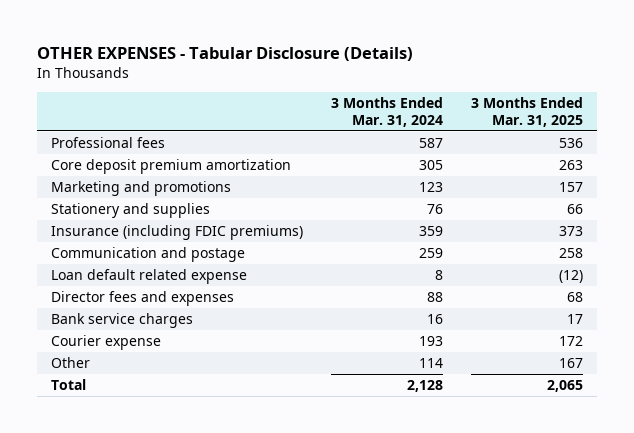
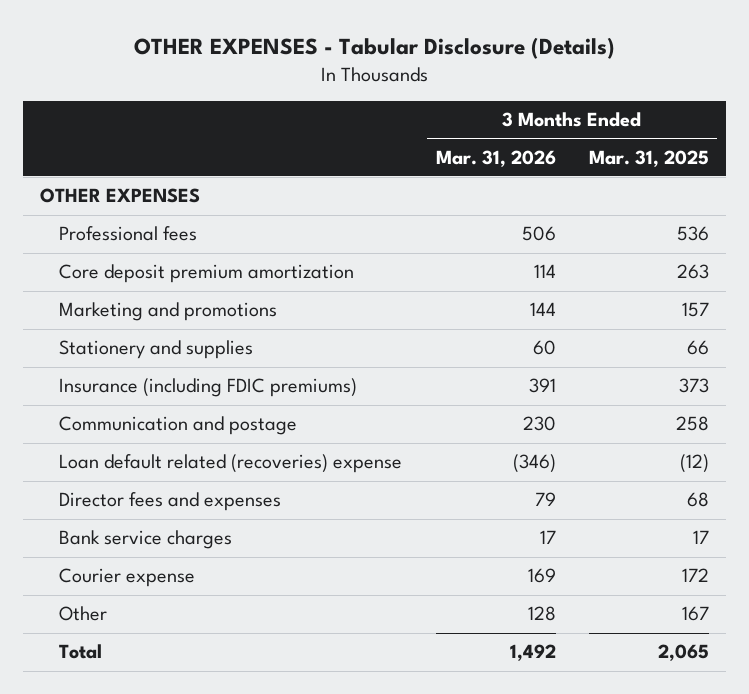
- | 3 Months Ended Mar. 31, 2024 | 3 Months Ended Mar. 31, 2025
+ | 3 Months Ended Mar. 31, 2026 | 3 Months Ended Mar. 31, 2025
+ OTHER EXPENSES
- Loan default related expense | 8 | (12)
+ Loan default related (recoveries) expense | (346) | (12)

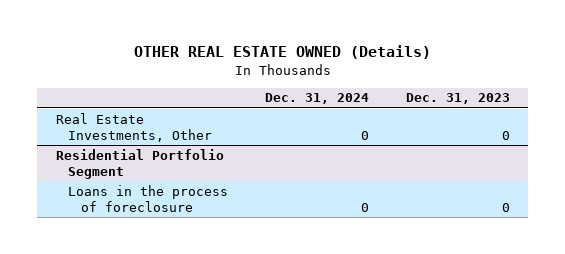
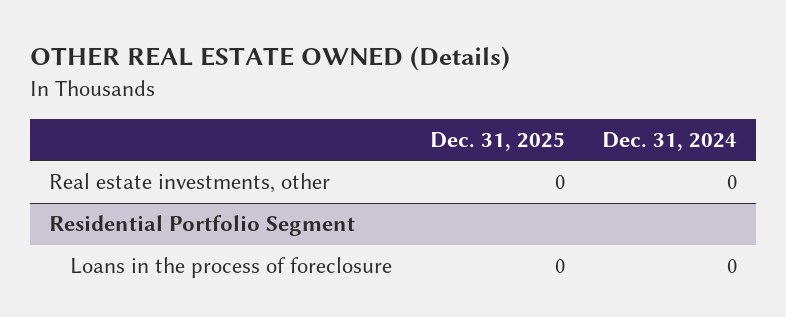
- | Dec. 31, 2024 | Dec. 31, 2023
+ | Dec. 31, 2025 | Dec. 31, 2024
- Real Estate Investments, Other | 0 | 0
+ Real estate investments, other | 0 | 0

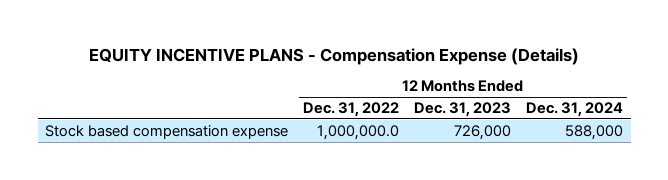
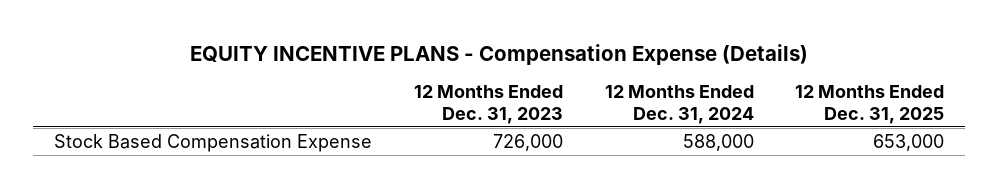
- | 12 Months Ended Dec. 31, 2022 | 12 Months Ended Dec. 31, 2023 | 12 Months Ended Dec. 31, 2024
+ | 12 Months Ended Dec. 31, 2023 | 12 Months Ended Dec. 31, 2024 | 12 Months Ended Dec. 31, 2025
- Stock based compensation expense | 1,000,000.0 | 726,000 | 588,000
+ Stock Based Compensation Expense | 726,000 | 588,000 | 653,000

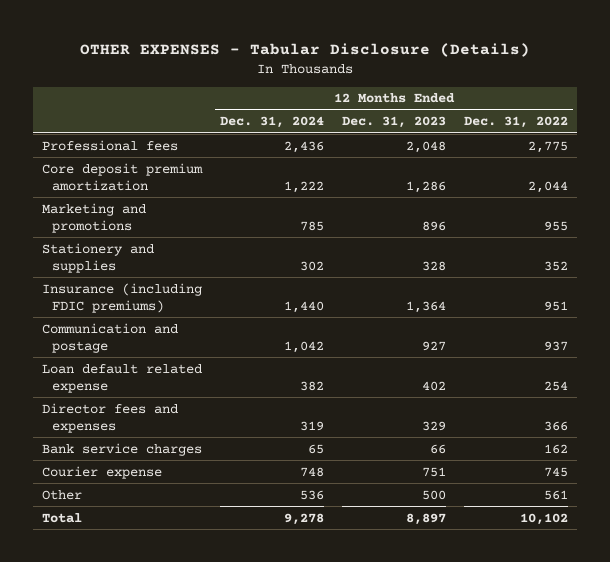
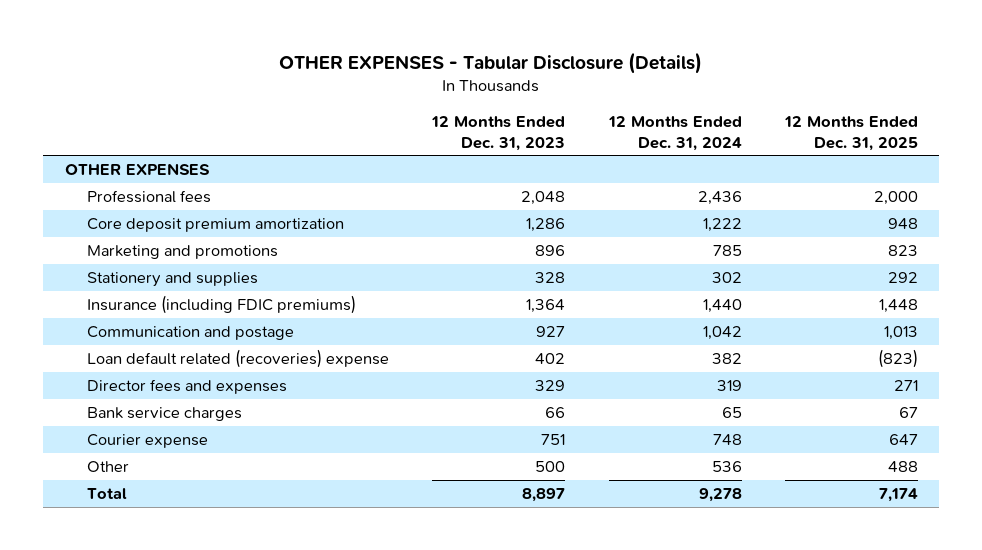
- | 12 Months Ended Dec. 31, 2024 | 12 Months Ended Dec. 31, 2023 | 12 Months Ended Dec. 31, 2022
+ | 12 Months Ended Dec. 31, 2023 | 12 Months Ended Dec. 31, 2024 | 12 Months Ended Dec. 31, 2025
+ OTHER EXPENSES
- Loan default related expense | 382 | 402 | 254
+ Loan default related (recoveries) expense | 402 | 382 | (823)

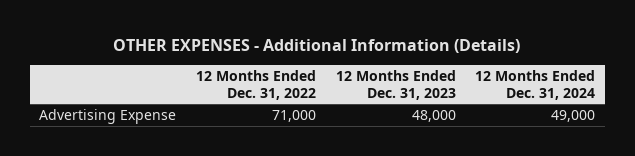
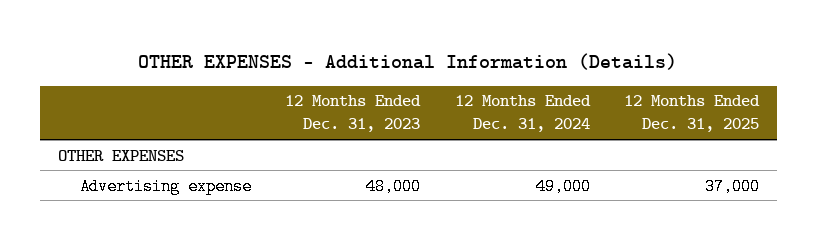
- | 12 Months Ended Dec. 31, 2022 | 12 Months Ended Dec. 31, 2023 | 12 Months Ended Dec. 31, 2024
+ | 12 Months Ended Dec. 31, 2023 | 12 Months Ended Dec. 31, 2024 | 12 Months Ended Dec. 31, 2025
- Advertising Expense | 71,000 | 48,000 | 49,000
+ OTHER EXPENSES
+ Advertising expense | 48,000 | 49,000 | 37,000

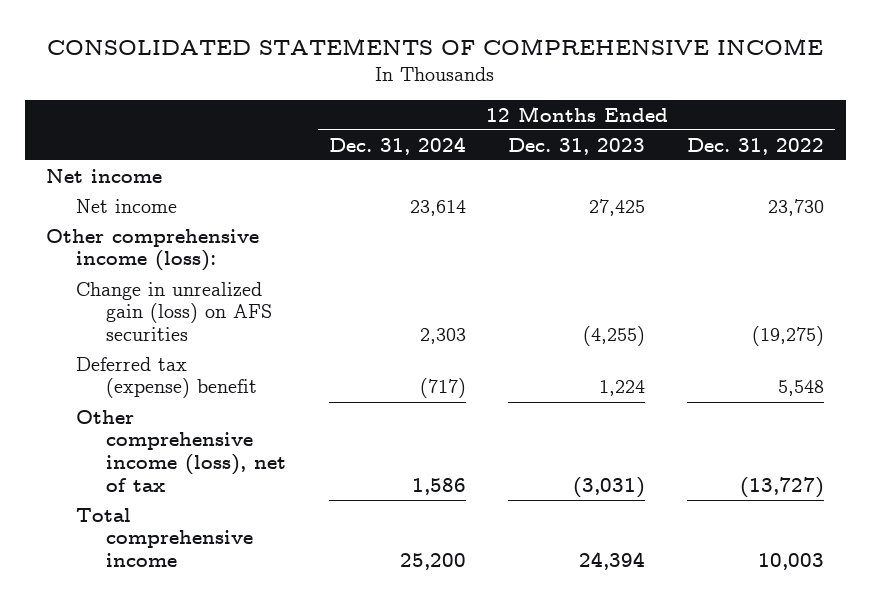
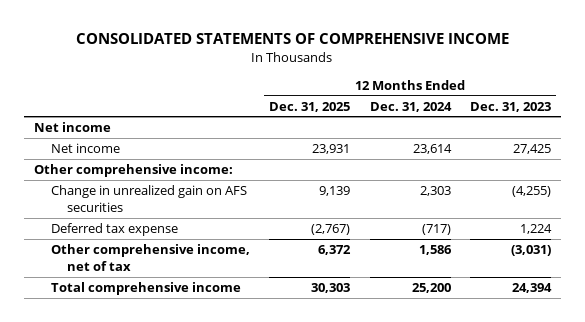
- | 12 Months Ended Dec. 31, 2024 | 12 Months Ended Dec. 31, 2023 | 12 Months Ended Dec. 31, 2022
+ | 12 Months Ended Dec. 31, 2025 | 12 Months Ended Dec. 31, 2024 | 12 Months Ended Dec. 31, 2023
- Other comprehensive income (loss):
- Change in unrealized gain (loss) on AFS securities | 2,303 | (4,255) | (19,275)
- Deferred tax (expense) benefit | (717) | 1,224 | 5,548
- Other comprehensive income (loss), net of tax | 1,586 | (3,031) | (13,727)
+ Other comprehensive income:
+ Change in unrealized gain on AFS securities | 9,139 | 2,303 | (4,255)
+ Deferred tax expense | (2,767) | (717) | 1,224
+ Other comprehensive income, net of tax | 6,372 | 1,586 | (3,031)

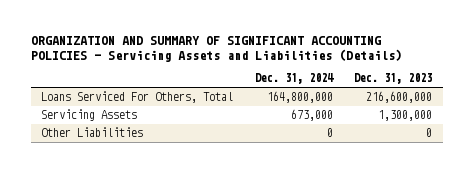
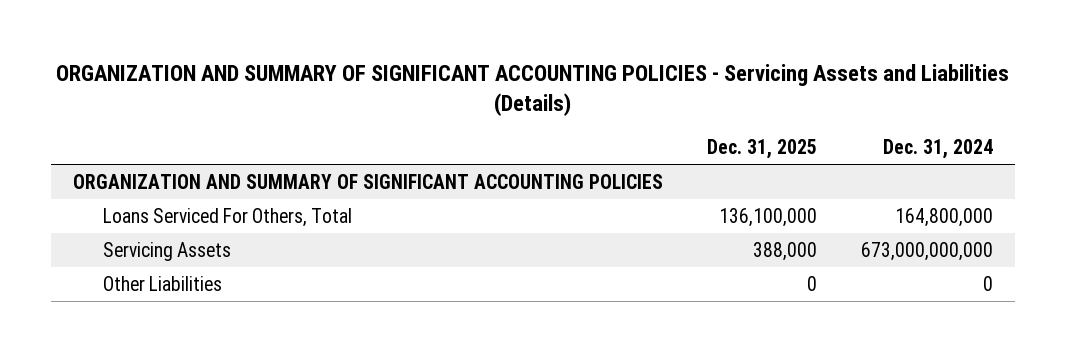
- | Dec. 31, 2024 | Dec. 31, 2023
+ | Dec. 31, 2025 | Dec. 31, 2024
+ ORGANIZATION AND SUMMARY OF SIGNIFICANT ACCOUNTING POLICIES
- Servicing Assets | 673,000 | 1,300,000
+ Servicing Assets | 388,000 | 673,000,000,000

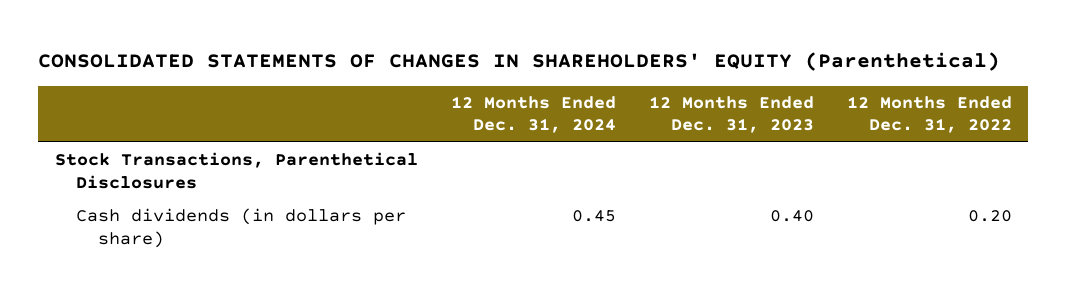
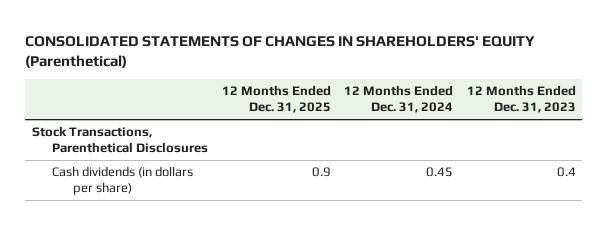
- | 12 Months Ended Dec. 31, 2024 | 12 Months Ended Dec. 31, 2023 | 12 Months Ended Dec. 31, 2022
+ | 12 Months Ended Dec. 31, 2025 | 12 Months Ended Dec. 31, 2024 | 12 Months Ended Dec. 31, 2023
- Cash dividends (in dollars per share) | 0.45 | 0.40 | 0.20
+ Cash dividends (in dollars per share) | 0.9 | 0.45 | 0.4

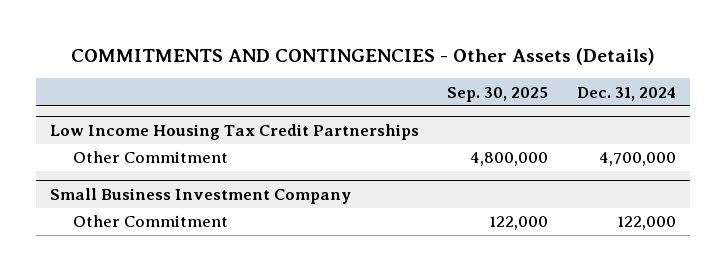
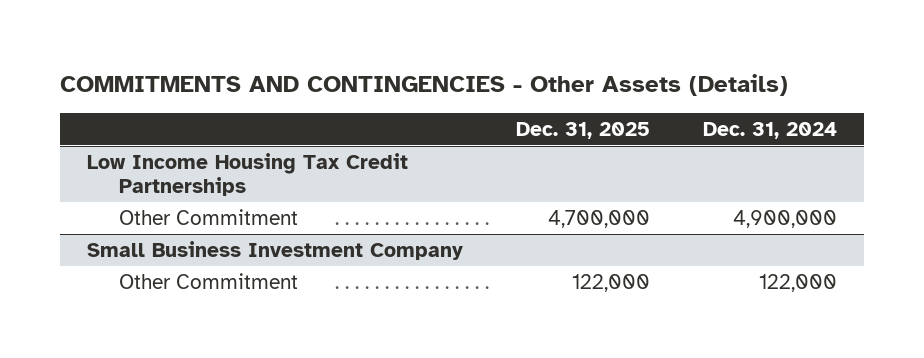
- | Sep. 30, 2025 | Dec. 31, 2024
+ | Dec. 31, 2025 | Dec. 31, 2024
@ Low Income Housing Tax Credit Partnerships
- Other Commitment | 4,800,000 | 4,700,000
+ Other Commitment | 4,700,000 | 4,900,000

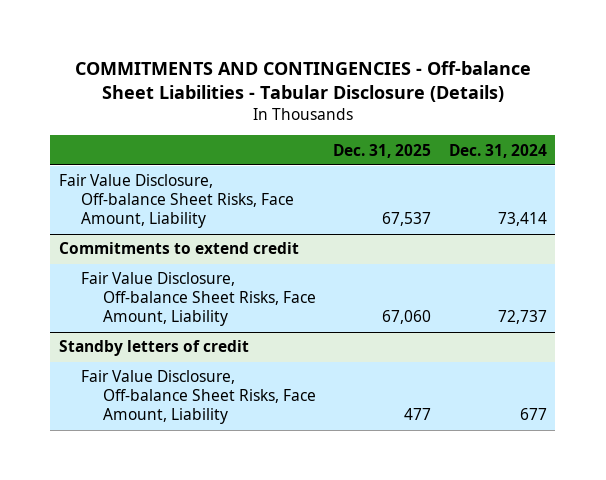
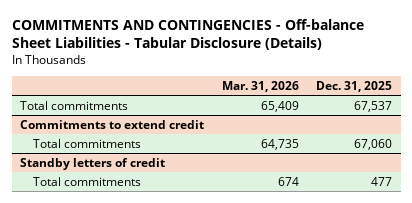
- | Dec. 31, 2025 | Dec. 31, 2024
+ | Mar. 31, 2026 | Dec. 31, 2025
- Fair Value Disclosure, Off-balance Sheet Risks, Face Amount, Liability | 67,537 | 73,414
+ Total commitments | 65,409 | 67,537
@ Commitments to extend credit
- Fair Value Disclosure, Off-balance Sheet Risks, Face Amount, Liability | 67,060 | 72,737
+ Total commitments | 64,735 | 67,060
@ Standby letters of credit
- Fair Value Disclosure, Off-balance Sheet Risks, Face Amount, Liability | 477 | 677
+ Total commitments | 674 | 477

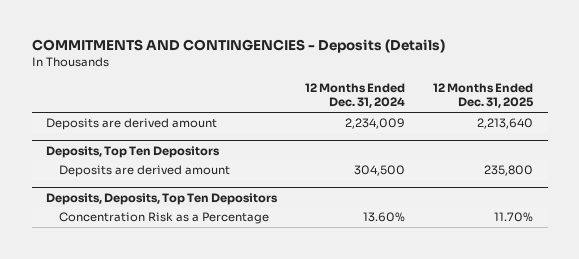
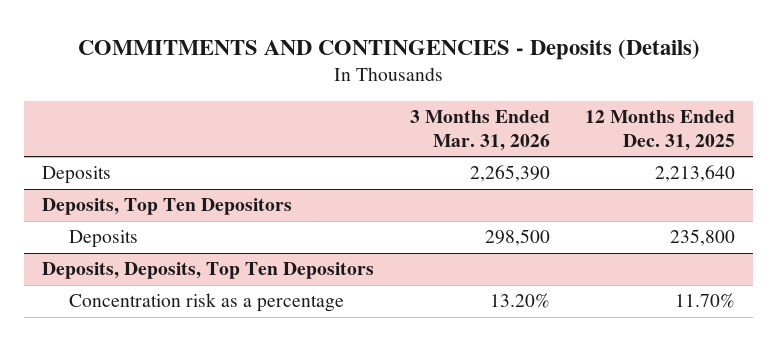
- | 12 Months Ended Dec. 31, 2024 | 12 Months Ended Dec. 31, 2025
+ | 3 Months Ended Mar. 31, 2026 | 12 Months Ended Dec. 31, 2025
- Deposits are derived amount | 2,234,009 | 2,213,640
+ Deposits | 2,265,390 | 2,213,640
@ Deposits, Top Ten Depositors
- Deposits are derived amount | 304,500 | 235,800
+ Deposits | 298,500 | 235,800
@ Deposits, Deposits, Top Ten Depositors
- Concentration Risk as a Percentage | 13.60% | 11.70%
+ Concentration risk as a percentage | 13.20% | 11.70%

